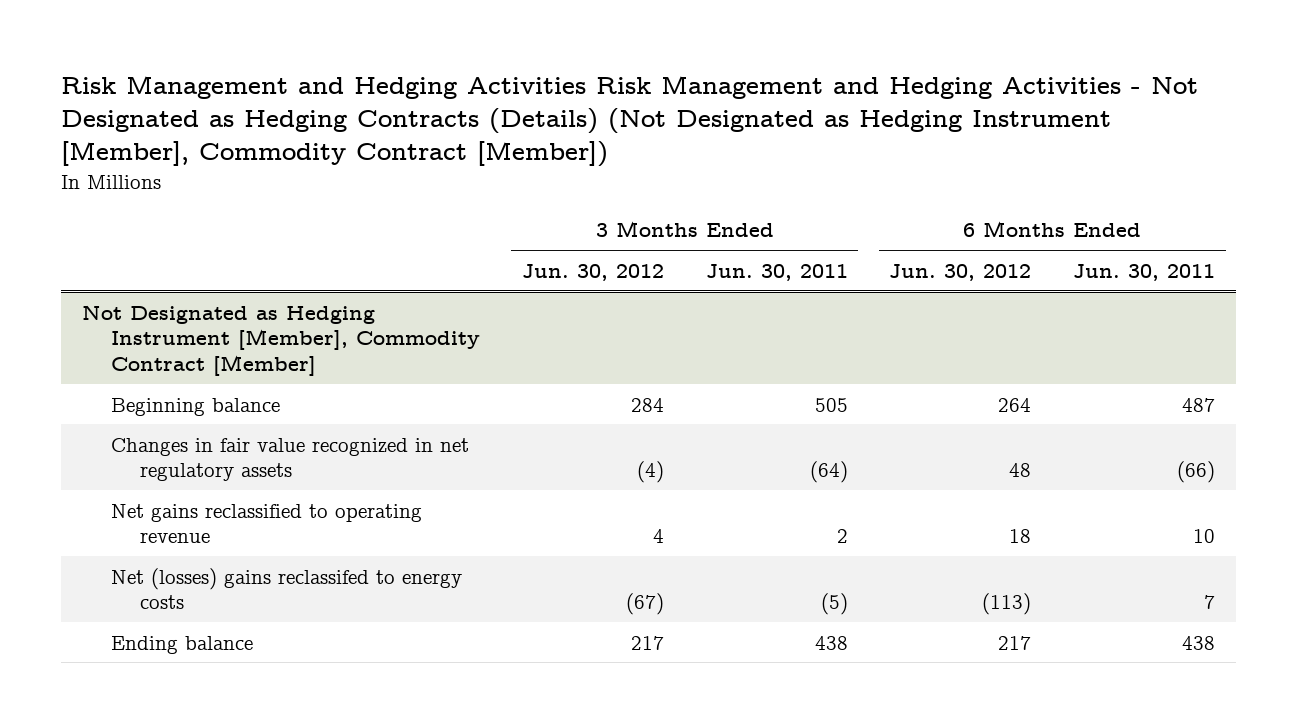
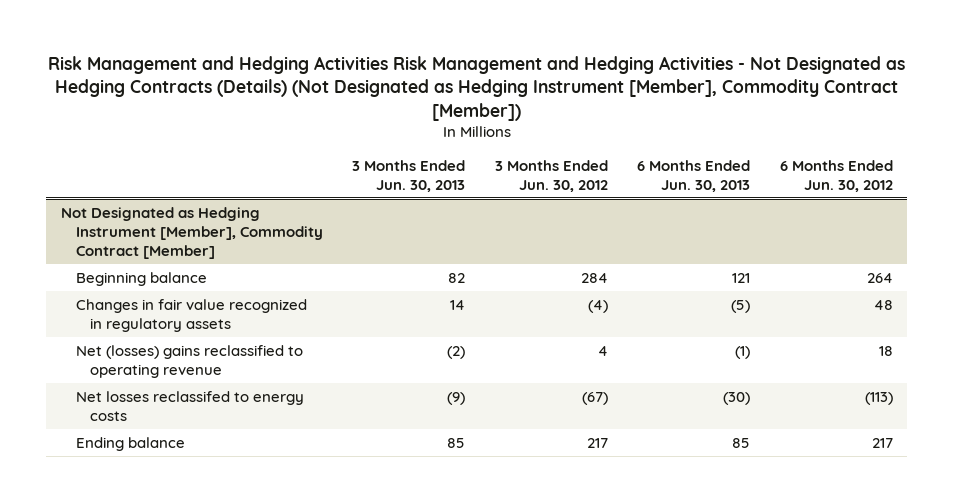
- | 3 Months Ended Jun. 30, 2012 | 3 Months Ended Jun. 30, 2011 | 6 Months Ended Jun. 30, 2012 | 6 Months Ended Jun. 30, 2011
+ | 3 Months Ended Jun. 30, 2013 | 3 Months Ended Jun. 30, 2012 | 6 Months Ended Jun. 30, 2013 | 6 Months Ended Jun. 30, 2012
@ Not Designated as Hedging Instrument [Member], Commodity Contract [Member]
- Changes in fair value recognized in net regulatory assets | (4) | (64) | 48 | (66)
- Net gains reclassified to operating revenue | 4 | 2 | 18 | 10
- Net (losses) gains reclassifed to energy costs | (67) | (5) | (113) | 7
+ Changes in fair value recognized in regulatory assets | 14 | (4) | (5) | 48
+ Net (losses) gains reclassified to operating revenue | (2) | 4 | (1) | 18
+ Net losses reclassifed to energy costs | (9) | (67) | (30) | (113)

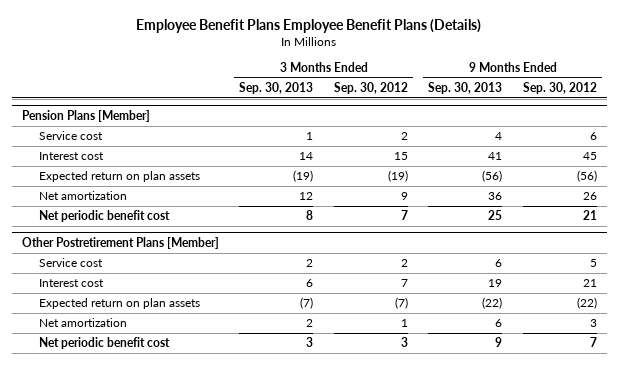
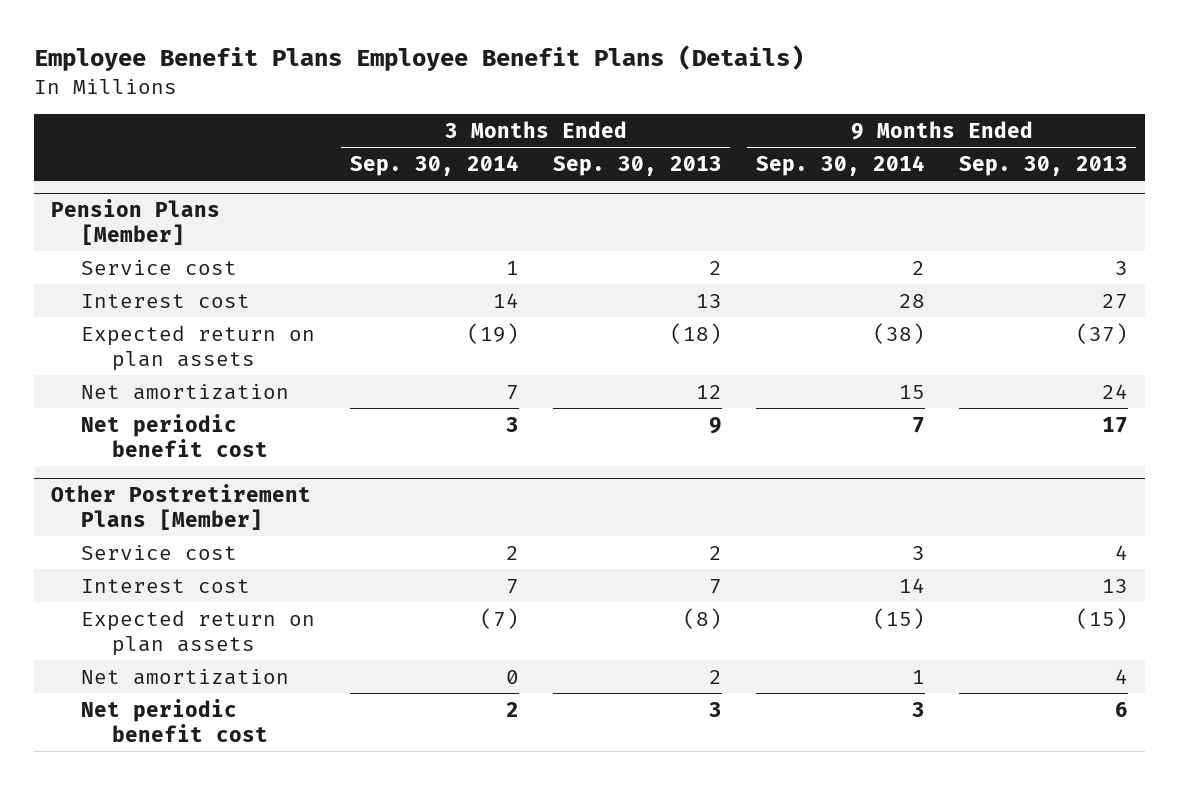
- | 3 Months Ended Sep. 30, 2013 | 3 Months Ended Sep. 30, 2012 | 9 Months Ended Sep. 30, 2013 | 9 Months Ended Sep. 30, 2012
+ | 3 Months Ended Sep. 30, 2014 | 3 Months Ended Sep. 30, 2013 | 9 Months Ended Sep. 30, 2014 | 9 Months Ended Sep. 30, 2013
@ Pension Plans [Member]
- Service cost | 1 | 2 | 4 | 6
- Interest cost | 14 | 15 | 41 | 45
- Expected return on plan assets | (19) | (19) | (56) | (56)
- Net amortization | 12 | 9 | 36 | 26
- Net periodic benefit cost | 8 | 7 | 25 | 21
+ Service cost | 1 | 2 | 2 | 3
+ Interest cost | 14 | 13 | 28 | 27
+ Expected return on plan assets | (19) | (18) | (38) | (37)
+ Net amortization | 7 | 12 | 15 | 24
+ Net periodic benefit cost | 3 | 9 | 7 | 17
@ Other Postretirement Plans [Member]
- Service cost | 2 | 2 | 6 | 5
- Interest cost | 6 | 7 | 19 | 21
- Expected return on plan assets | (7) | (7) | (22) | (22)
- Net amortization | 2 | 1 | 6 | 3
- Net periodic benefit cost | 3 | 3 | 9 | 7
+ Service cost | 2 | 2 | 3 | 4
+ Interest cost | 7 | 7 | 14 | 13
+ Expected return on plan assets | (7) | (8) | (15) | (15)
+ Net amortization | 0 | 2 | 1 | 4
+ Net periodic benefit cost | 2 | 3 | 3 | 6

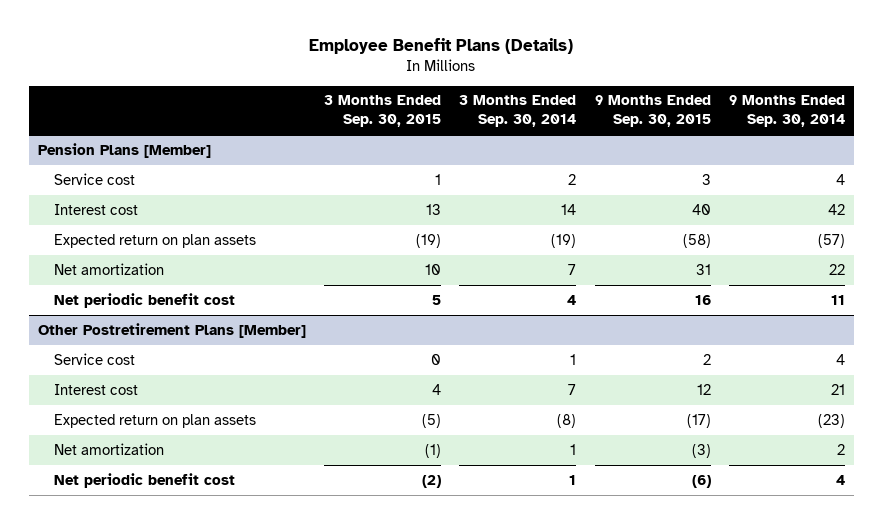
- Employee Benefit Plans Employee Benefit Plans (Details)
+ Employee Benefit Plans (Details)
- | 3 Months Ended Sep. 30, 2014 | 3 Months Ended Sep. 30, 2013 | 9 Months Ended Sep. 30, 2014 | 9 Months Ended Sep. 30, 2013
+ | 3 Months Ended Sep. 30, 2015 | 3 Months Ended Sep. 30, 2014 | 9 Months Ended Sep. 30, 2015 | 9 Months Ended Sep. 30, 2014
@ Pension Plans [Member]
- Service cost | 1 | 2 | 2 | 3
- Interest cost | 14 | 13 | 28 | 27
- Expected return on plan assets | (19) | (18) | (38) | (37)
- Net amortization | 7 | 12 | 15 | 24
- Net periodic benefit cost | 3 | 9 | 7 | 17
+ Service cost | 1 | 2 | 3 | 4
+ Interest cost | 13 | 14 | 40 | 42
+ Expected return on plan assets | (19) | (19) | (58) | (57)
+ Net amortization | 10 | 7 | 31 | 22
+ Net periodic benefit cost | 5 | 4 | 16 | 11
@ Other Postretirement Plans [Member]
- Service cost | 2 | 2 | 3 | 4
- Interest cost | 7 | 7 | 14 | 13
- Expected return on plan assets | (7) | (8) | (15) | (15)
- Net amortization | 0 | 2 | 1 | 4
- Net periodic benefit cost | 2 | 3 | 3 | 6
+ Service cost | 0 | 1 | 2 | 4
+ Interest cost | 4 | 7 | 12 | 21
+ Expected return on plan assets | (5) | (8) | (17) | (23)
+ Net amortization | (1) | 1 | (3) | 2
+ Net periodic benefit cost | (2) | 1 | (6) | 4

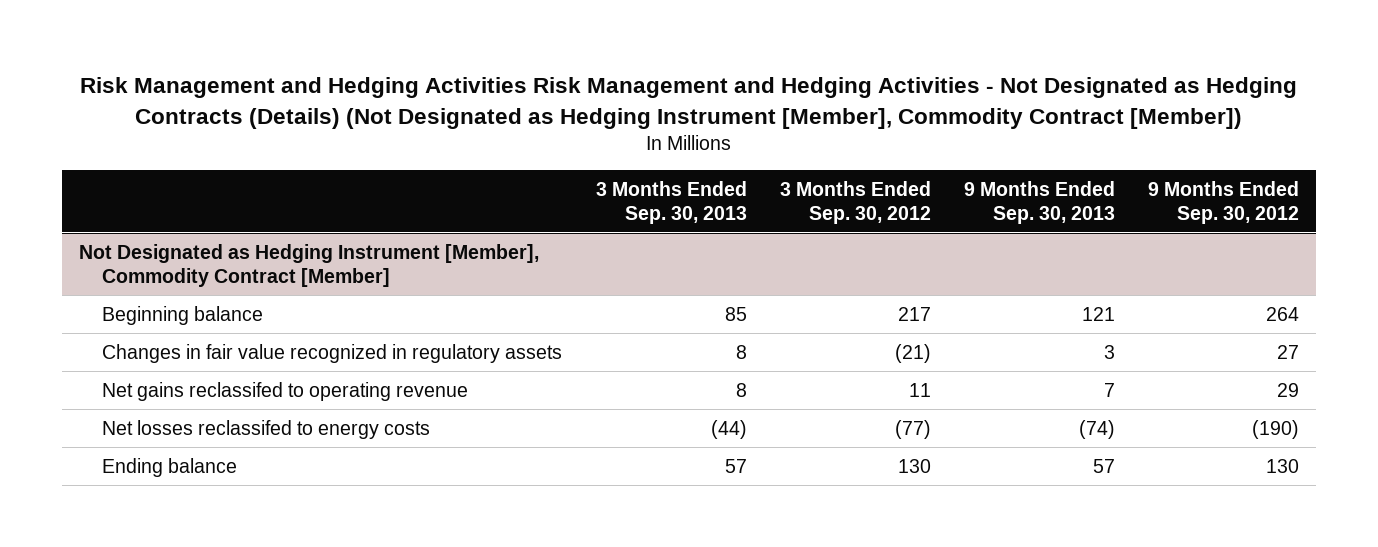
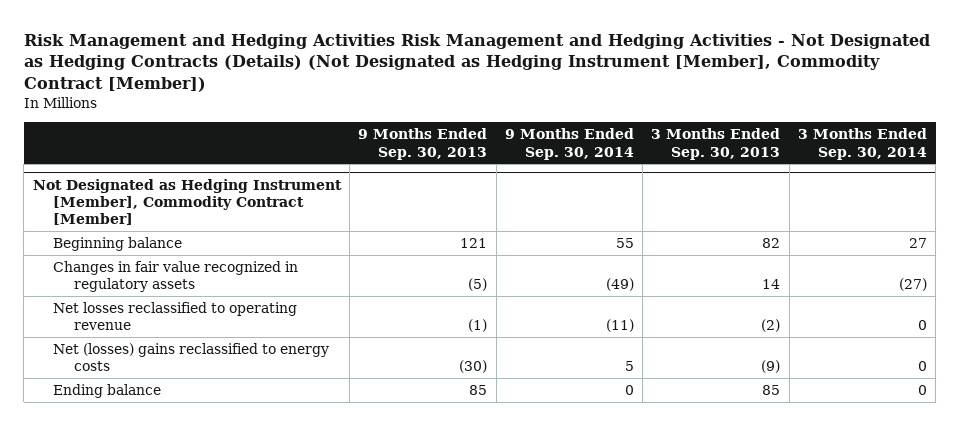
- | 3 Months Ended Sep. 30, 2013 | 3 Months Ended Sep. 30, 2012 | 9 Months Ended Sep. 30, 2013 | 9 Months Ended Sep. 30, 2012
+ | 9 Months Ended Sep. 30, 2013 | 9 Months Ended Sep. 30, 2014 | 3 Months Ended Sep. 30, 2013 | 3 Months Ended Sep. 30, 2014
@ Not Designated as Hedging Instrument [Member], Commodity Contract [Member]
- Beginning balance | 85 | 217 | 121 | 264
- Changes in fair value recognized in regulatory assets | 8 | (21) | 3 | 27
- Net gains reclassifed to operating revenue | 8 | 11 | 7 | 29
- Net losses reclassifed to energy costs | (44) | (77) | (74) | (190)
- Ending balance | 57 | 130 | 57 | 130
+ Beginning balance | 121 | 55 | 82 | 27
+ Changes in fair value recognized in regulatory assets | (5) | (49) | 14 | (27)
+ Net losses reclassified to operating revenue | (1) | (11) | (2) | 0
+ Net (losses) gains reclassified to energy costs | (30) | 5 | (9) | 0
+ Ending balance | 85 | 0 | 85 | 0

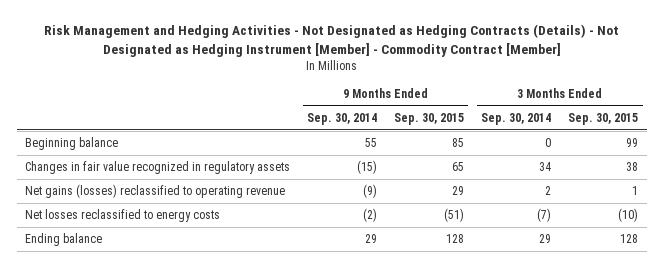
- Risk Management and Hedging Activities Risk Management and Hedging Activities - Not Designated as Hedging Contracts (Details) (Not Designated as Hedging Instrument [Member], Commodity Contract [Member])
+ Risk Management and Hedging Activities - Not Designated as Hedging Contracts (Details) - Not Designated as Hedging Instrument [Member] - Commodity Contract [Member]
- | 9 Months Ended Sep. 30, 2013 | 9 Months Ended Sep. 30, 2014 | 3 Months Ended Sep. 30, 2013 | 3 Months Ended Sep. 30, 2014
+ | 9 Months Ended Sep. 30, 2014 | 9 Months Ended Sep. 30, 2015 | 3 Months Ended Sep. 30, 2014 | 3 Months Ended Sep. 30, 2015
- Not Designated as Hedging Instrument [Member], Commodity Contract [Member]
- Beginning balance | 121 | 55 | 82 | 27
- Changes in fair value recognized in regulatory assets | (5) | (49) | 14 | (27)
- Net losses reclassified to operating revenue | (1) | (11) | (2) | 0
- Net (losses) gains reclassified to energy costs | (30) | 5 | (9) | 0
- Ending balance | 85 | 0 | 85 | 0
+ Beginning balance | 55 | 85 | 0 | 99
+ Changes in fair value recognized in regulatory assets | (15) | 65 | 34 | 38
+ Net gains (losses) reclassified to operating revenue | (9) | 29 | 2 | 1
+ Net losses reclassified to energy costs | (2) | (51) | (7) | (10)
+ Ending balance | 29 | 128 | 29 | 128

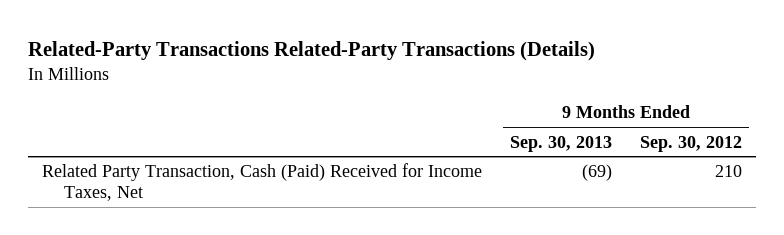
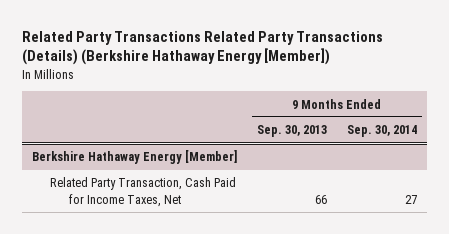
- Related-Party Transactions Related-Party Transactions (Details)
+ Related Party Transactions Related Party Transactions (Details) (Berkshire Hathaway Energy [Member])
- | 9 Months Ended Sep. 30, 2013 | 9 Months Ended Sep. 30, 2012
+ | 9 Months Ended Sep. 30, 2013 | 9 Months Ended Sep. 30, 2014
- Related Party Transaction, Cash (Paid) Received for Income Taxes, Net | (69) | 210
+ Berkshire Hathaway Energy [Member]
+ Related Party Transaction, Cash Paid for Income Taxes, Net | 66 | 27

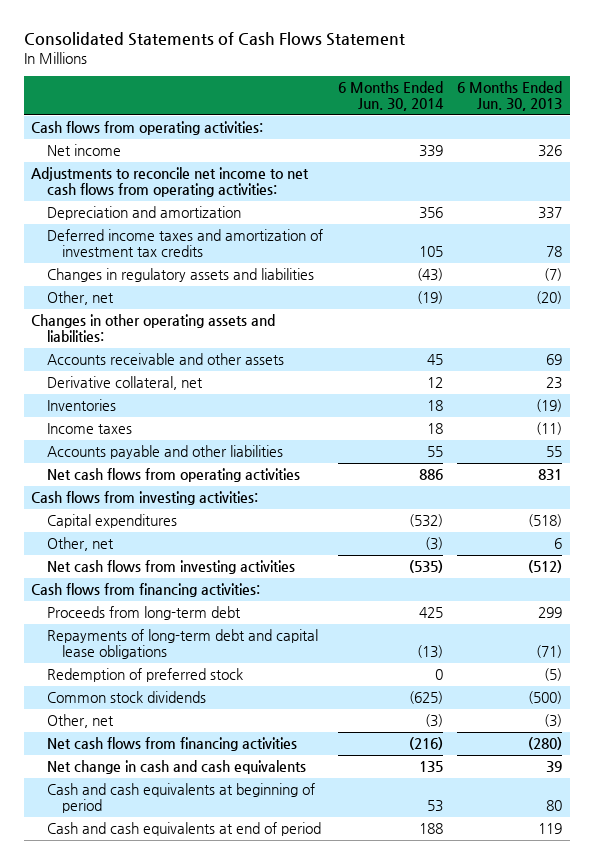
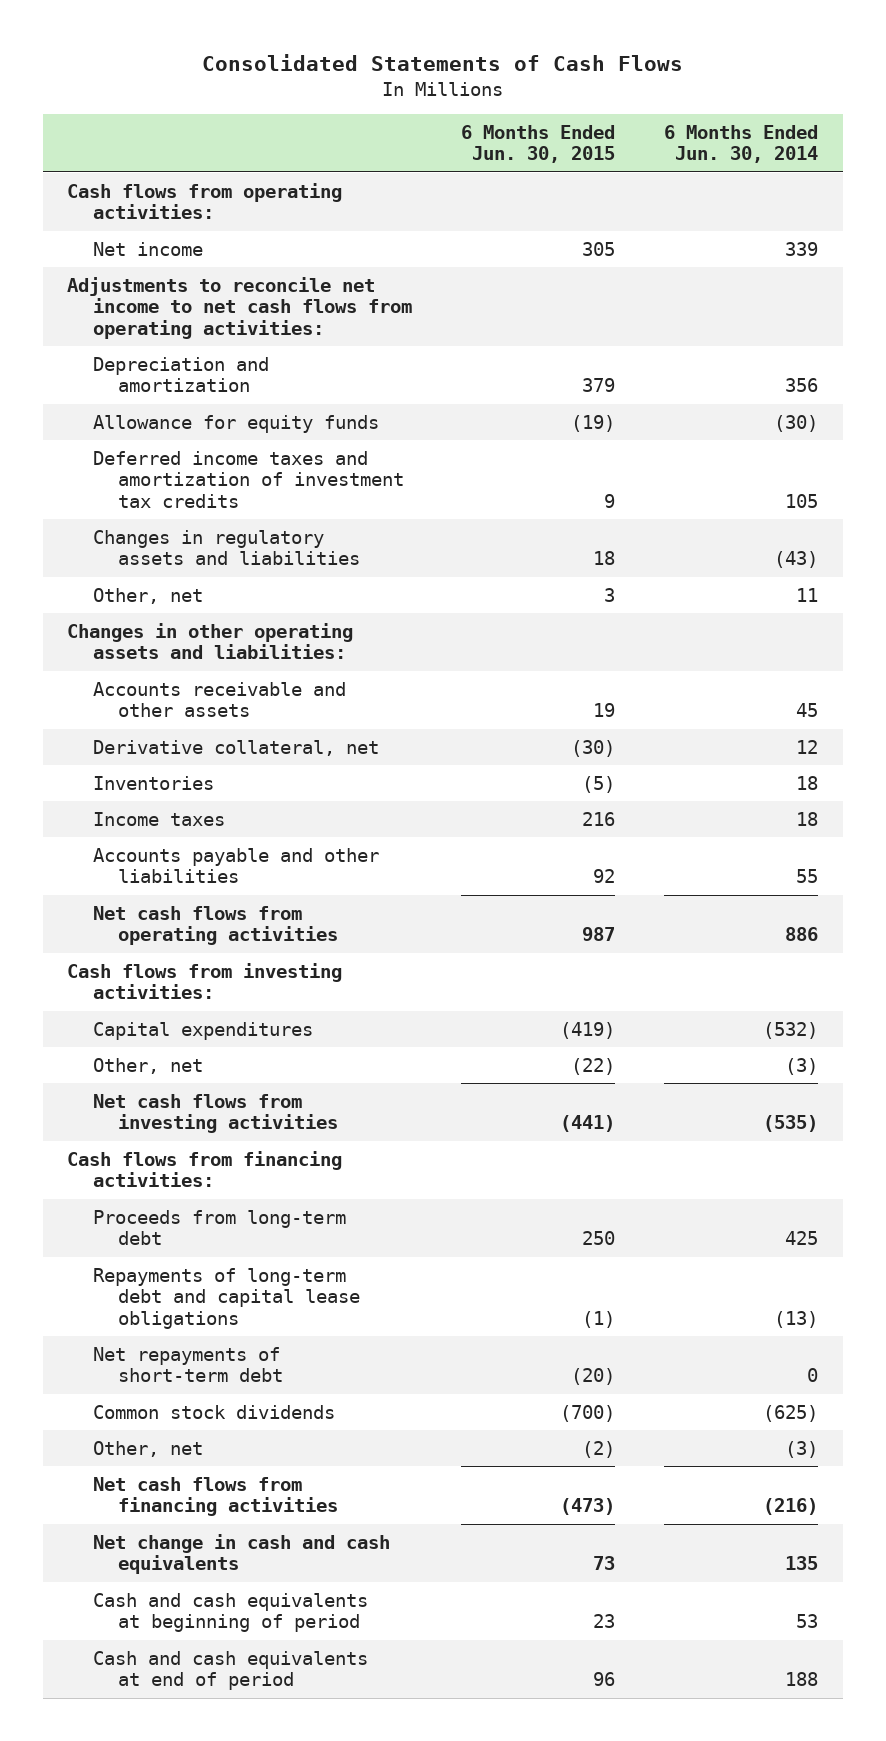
- Consolidated Statements of Cash Flows Statement
+ Consolidated Statements of Cash Flows
- | 6 Months Ended Jun. 30, 2014 | 6 Months Ended Jun. 30, 2013
+ | 6 Months Ended Jun. 30, 2015 | 6 Months Ended Jun. 30, 2014
+ Allowance for equity funds | (19) | (30)
- Other, net | (19) | (20)
+ Other, net | 3 | 11
- Redemption of preferred stock | 0 | (5)
+ Net repayments of short-term debt | (20) | 0

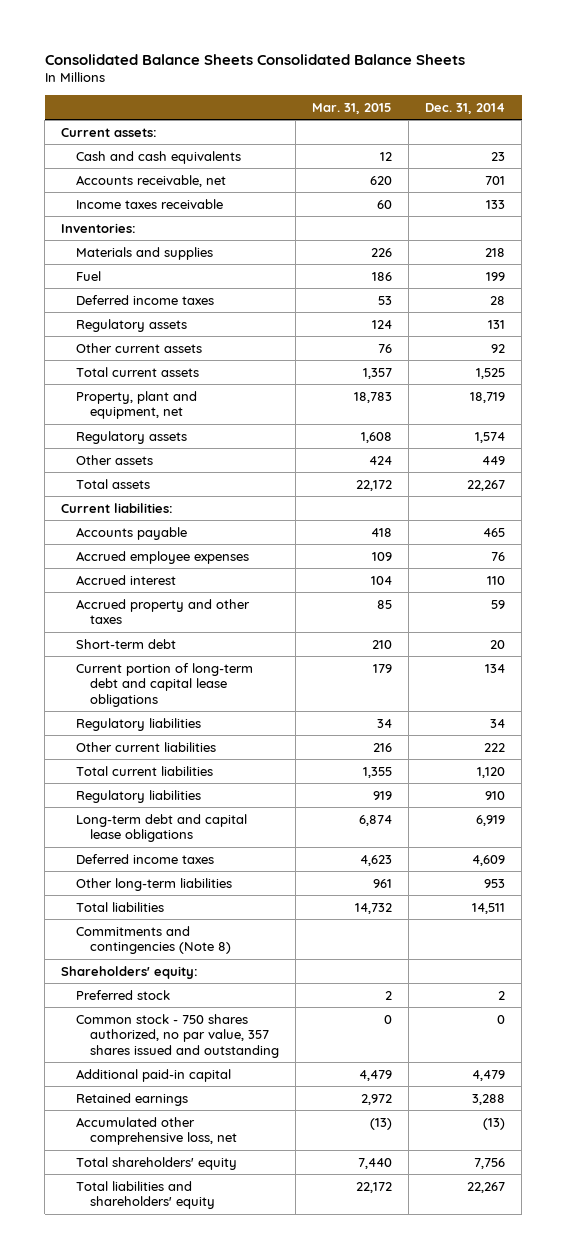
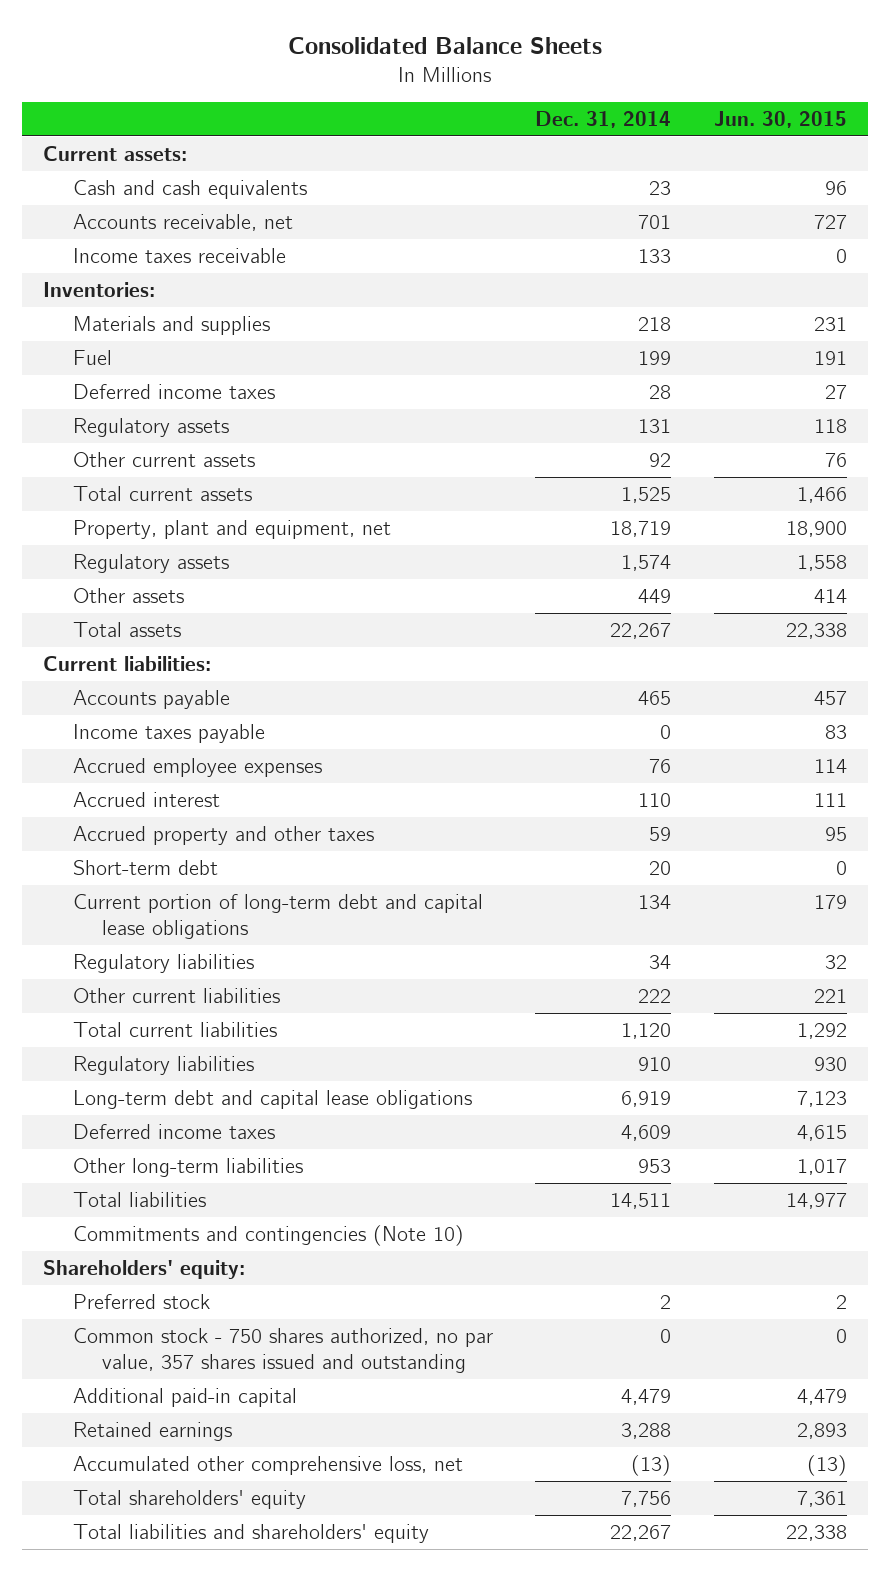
- Consolidated Balance Sheets Consolidated Balance Sheets
+ Consolidated Balance Sheets
- | Mar. 31, 2015 | Dec. 31, 2014
+ | Dec. 31, 2014 | Jun. 30, 2015
+ Income taxes payable | 0 | 83
- Commitments and contingencies (Note 8)
+ Commitments and contingencies (Note 10)

